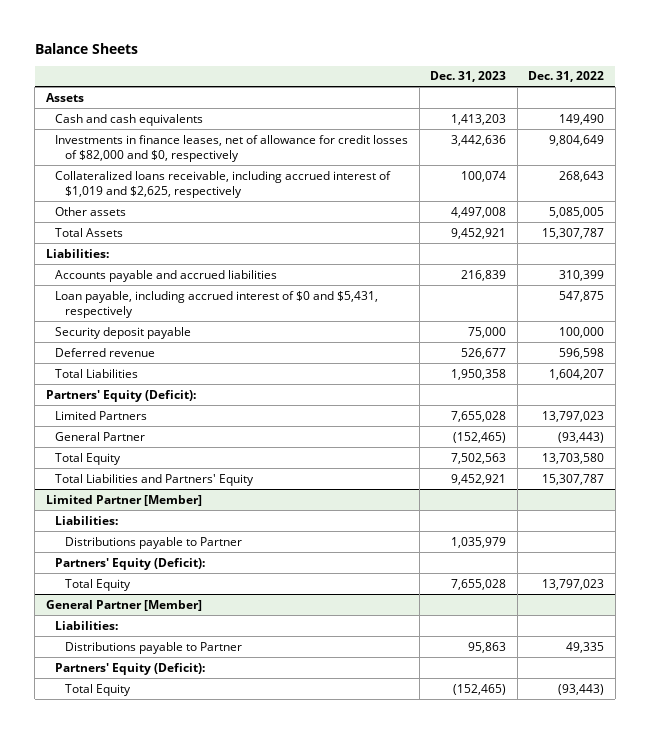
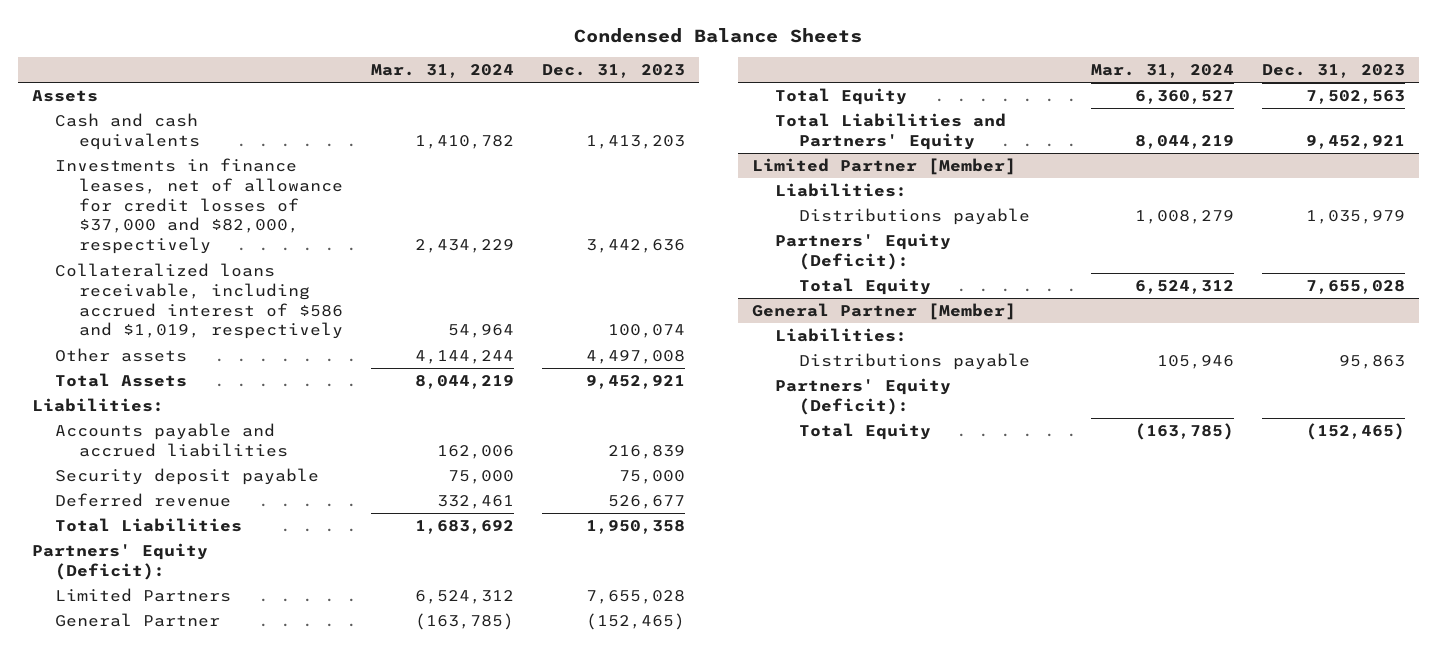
- Balance Sheets
+ Condensed Balance Sheets
- | Dec. 31, 2023 | Dec. 31, 2022
+ | Mar. 31, 2024 | Dec. 31, 2023
- Investments in finance leases, net of allowance for credit losses of $82,000 and $0, respectively | 3,442,636 | 9,804,649
- Collateralized loans receivable, including accrued interest of $1,019 and $2,625, respectively | 100,074 | 268,643
+ Investments in finance leases, net of allowance for credit losses of $37,000 and $82,000, respectively | 2,434,229 | 3,442,636
+ Collateralized loans receivable, including accrued interest of $586 and $1,019, respectively | 54,964 | 100,074
- Loan payable, including accrued interest of $0 and $5,431, respectively | | 547,875
@ Limited Partner [Member]
- Distributions payable to Partner | 1,035,979 |
+ Distributions payable | 1,008,279 | 1,035,979
@ General Partner [Member]
- Distributions payable to Partner | 95,863 | 49,335
+ Distributions payable | 105,946 | 95,863

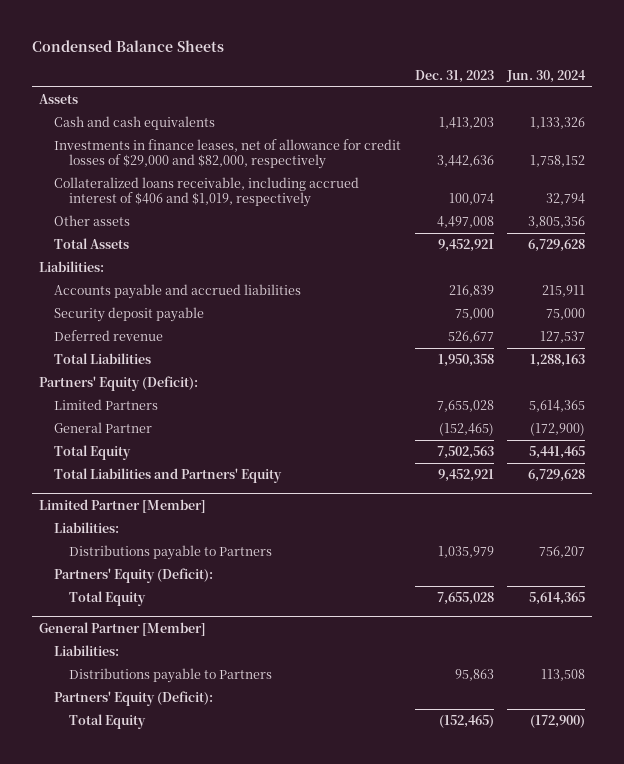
- | Mar. 31, 2024 | Dec. 31, 2023
+ | Dec. 31, 2023 | Jun. 30, 2024
- Investments in finance leases, net of allowance for credit losses of $37,000 and $82,000, respectively | 2,434,229 | 3,442,636
- Collateralized loans receivable, including accrued interest of $586 and $1,019, respectively | 54,964 | 100,074
+ Investments in finance leases, net of allowance for credit losses of $29,000 and $82,000, respectively | 3,442,636 | 1,758,152
+ Collateralized loans receivable, including accrued interest of $406 and $1,019, respectively | 100,074 | 32,794
@ Limited Partner [Member]
- Distributions payable | 1,008,279 | 1,035,979
+ Distributions payable to Partners | 1,035,979 | 756,207
@ General Partner [Member]
- Distributions payable | 105,946 | 95,863
+ Distributions payable to Partners | 95,863 | 113,508

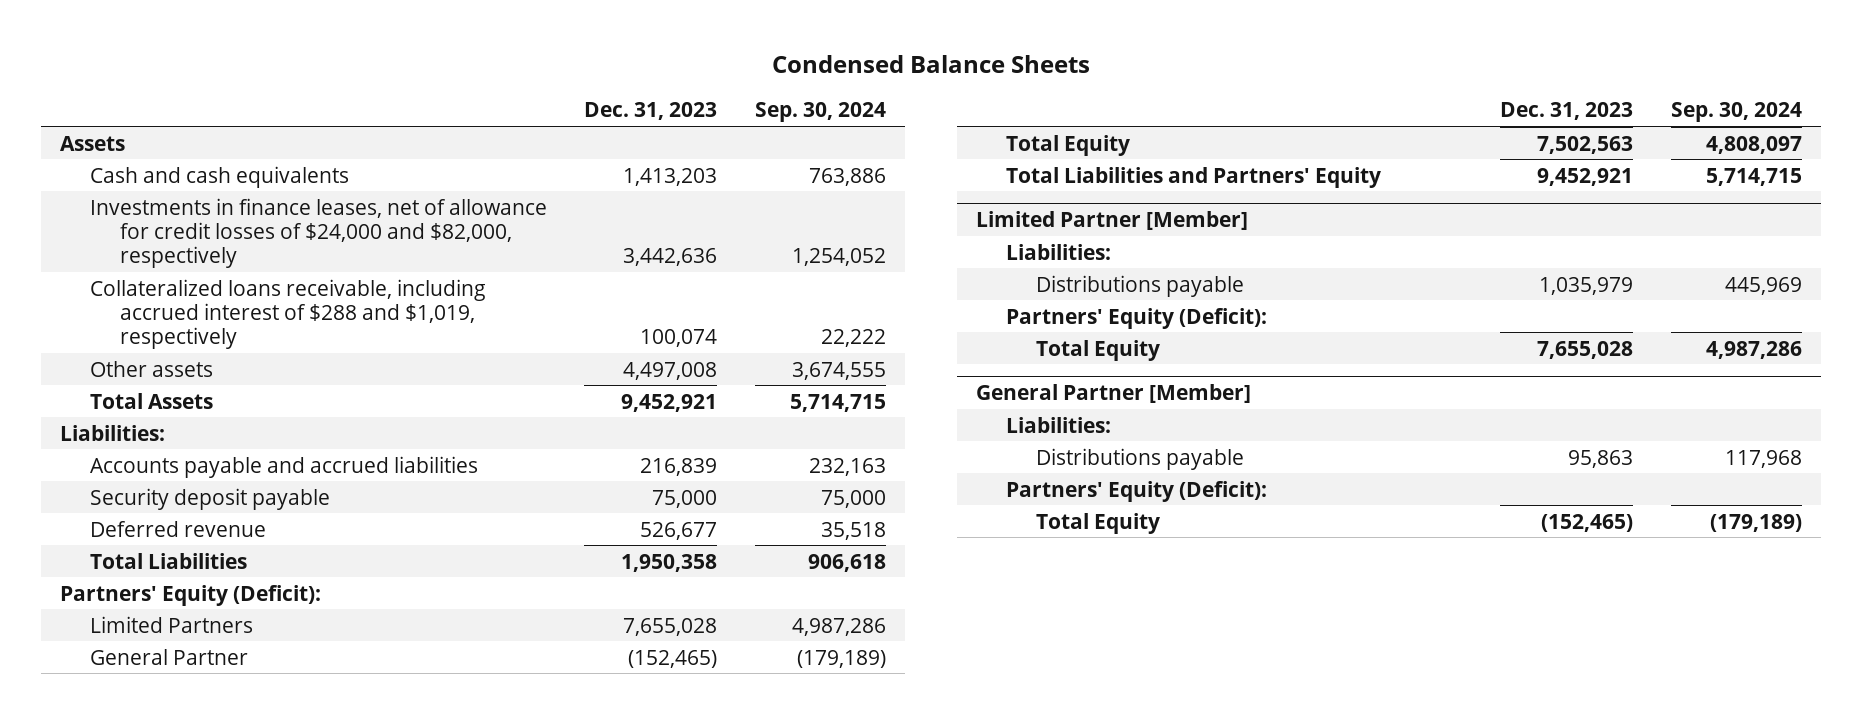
- | Dec. 31, 2023 | Jun. 30, 2024
+ | Dec. 31, 2023 | Sep. 30, 2024
- Investments in finance leases, net of allowance for credit losses of $29,000 and $82,000, respectively | 3,442,636 | 1,758,152
- Collateralized loans receivable, including accrued interest of $406 and $1,019, respectively | 100,074 | 32,794
+ Investments in finance leases, net of allowance for credit losses of $24,000 and $82,000, respectively | 3,442,636 | 1,254,052
+ Collateralized loans receivable, including accrued interest of $288 and $1,019, respectively | 100,074 | 22,222
@ Limited Partner [Member]
- Distributions payable to Partners | 1,035,979 | 756,207
+ Distributions payable | 1,035,979 | 445,969
@ General Partner [Member]
- Distributions payable to Partners | 95,863 | 113,508
+ Distributions payable | 95,863 | 117,968

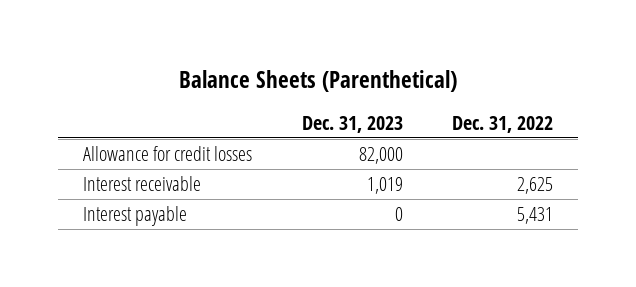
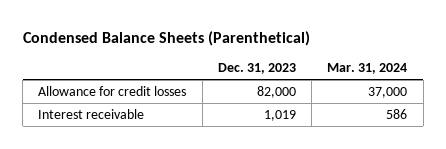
- Balance Sheets (Parenthetical)
+ Condensed Balance Sheets (Parenthetical)
- | Dec. 31, 2023 | Dec. 31, 2022
+ | Dec. 31, 2023 | Mar. 31, 2024
- Interest payable | 0 | 5,431

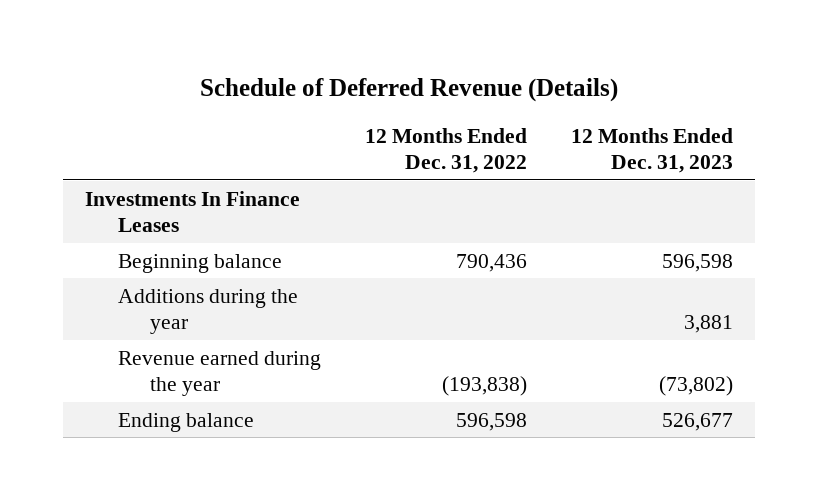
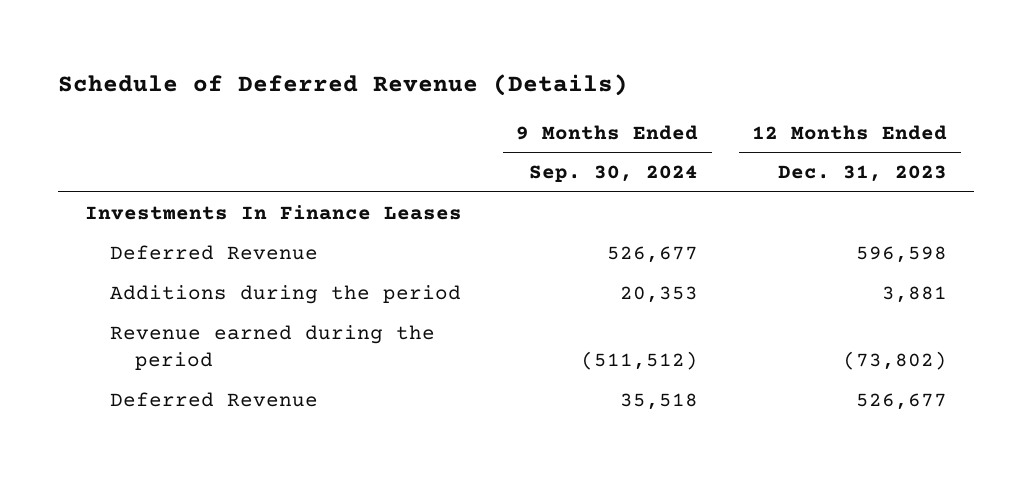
- | 12 Months Ended Dec. 31, 2022 | 12 Months Ended Dec. 31, 2023
+ | 9 Months Ended Sep. 30, 2024 | 12 Months Ended Dec. 31, 2023
- Beginning balance | 790,436 | 596,598
- Additions during the year | | 3,881
- Revenue earned during the year | (193,838) | (73,802)
- Ending balance | 596,598 | 526,677
+ Deferred Revenue | 526,677 | 596,598
+ Additions during the period | 20,353 | 3,881
+ Revenue earned during the period | (511,512) | (73,802)
+ Deferred Revenue | 35,518 | 526,677

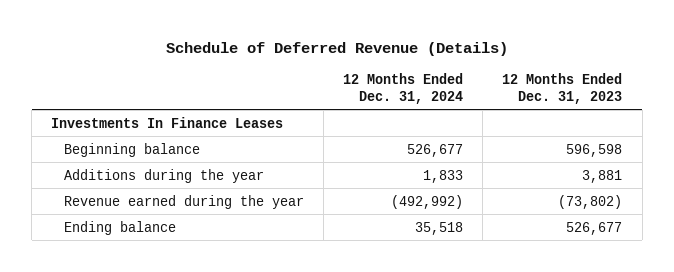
- | 9 Months Ended Sep. 30, 2024 | 12 Months Ended Dec. 31, 2023
+ | 12 Months Ended Dec. 31, 2024 | 12 Months Ended Dec. 31, 2023
- Deferred Revenue | 526,677 | 596,598
- Additions during the period | 20,353 | 3,881
- Revenue earned during the period | (511,512) | (73,802)
- Deferred Revenue | 35,518 | 526,677
+ Beginning balance | 526,677 | 596,598
+ Additions during the year | 1,833 | 3,881
+ Revenue earned during the year | (492,992) | (73,802)
+ Ending balance | 35,518 | 526,677

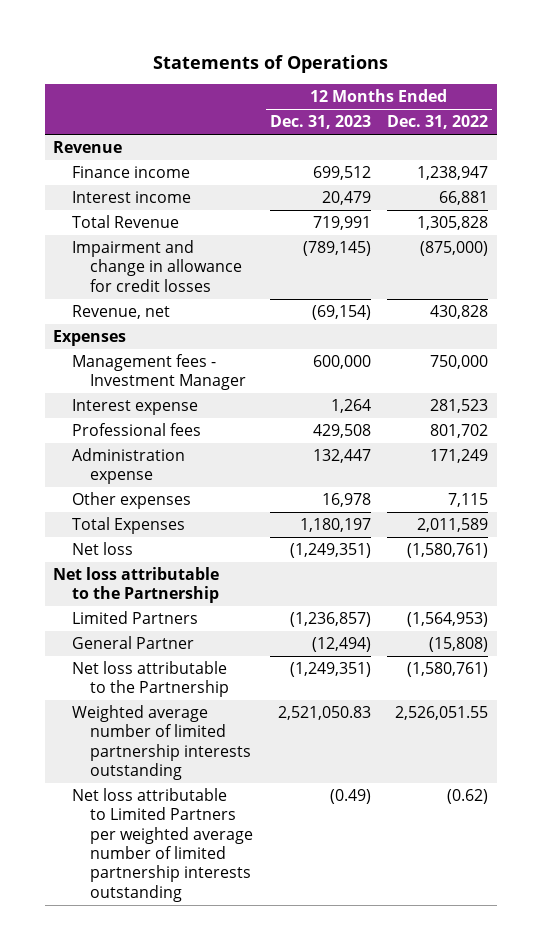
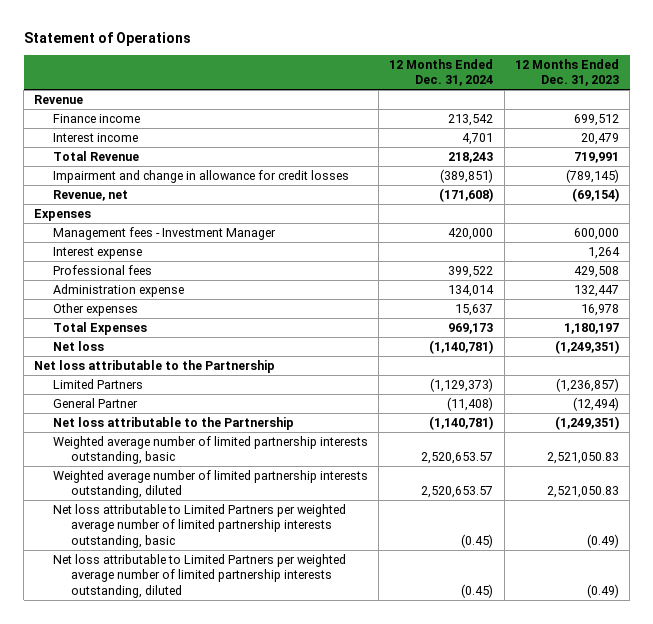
- Statements of Operations
+ Statement of Operations
- | 12 Months Ended Dec. 31, 2023 | 12 Months Ended Dec. 31, 2022
+ | 12 Months Ended Dec. 31, 2024 | 12 Months Ended Dec. 31, 2023
- Weighted average number of limited partnership interests outstanding | 2,521,050.83 | 2,526,051.55
- Net loss attributable to Limited Partners per weighted average number of limited partnership interests outstanding | (0.49) | (0.62)
+ Weighted average number of limited partnership interests outstanding, basic | 2,520,653.57 | 2,521,050.83
+ Weighted average number of limited partnership interests outstanding, diluted | 2,520,653.57 | 2,521,050.83
+ Net loss attributable to Limited Partners per weighted average number of limited partnership interests outstanding, basic | (0.45) | (0.49)
+ Net loss attributable to Limited Partners per weighted average number of limited partnership interests outstanding, diluted | (0.45) | (0.49)

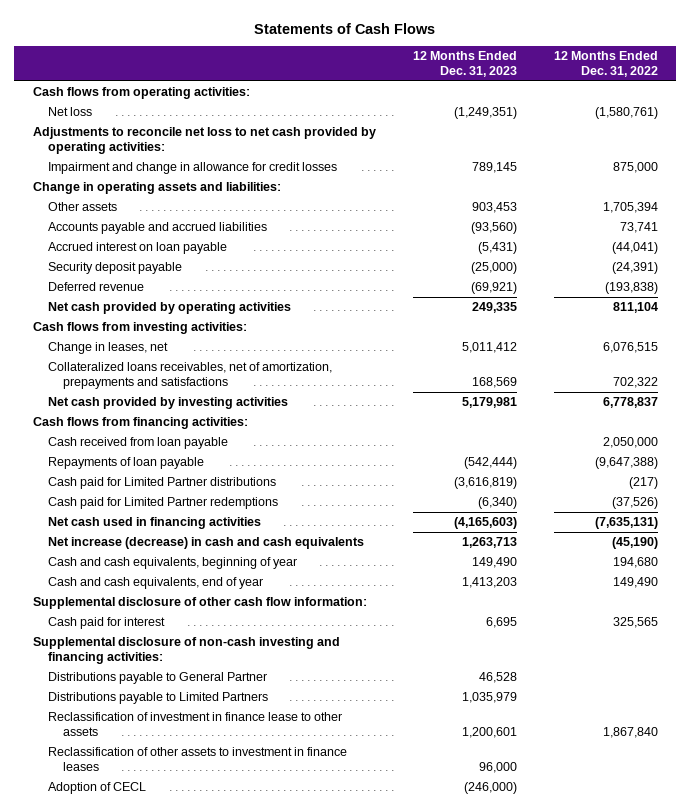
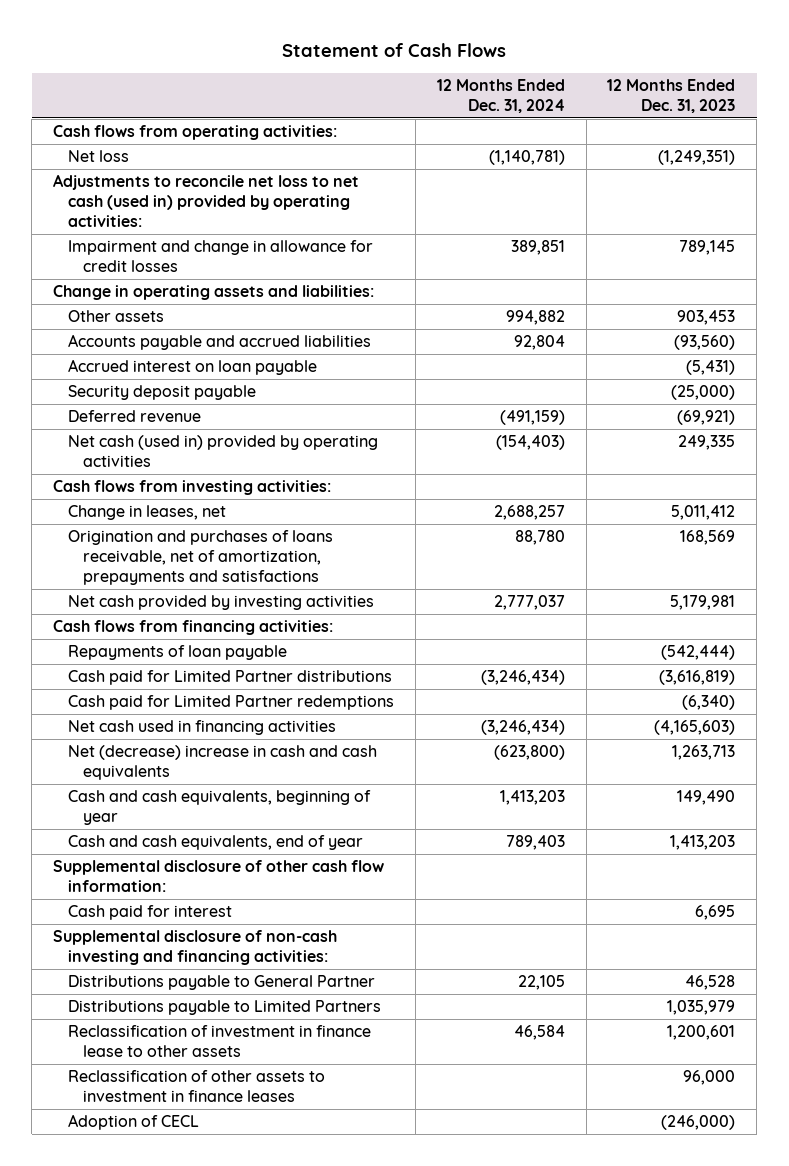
- Statements of Cash Flows
+ Statement of Cash Flows
- | 12 Months Ended Dec. 31, 2023 | 12 Months Ended Dec. 31, 2022
+ | 12 Months Ended Dec. 31, 2024 | 12 Months Ended Dec. 31, 2023
- Adjustments to reconcile net loss to net cash provided by operating activities:
+ Adjustments to reconcile net loss to net cash (used in) provided by operating activities:
- Net cash provided by operating activities | 249,335 | 811,104
+ Net cash (used in) provided by operating activities | (154,403) | 249,335
- Collateralized loans receivables, net of amortization, prepayments and satisfactions | 168,569 | 702,322
+ Origination and purchases of loans receivable, net of amortization, prepayments and satisfactions | 88,780 | 168,569
- Cash received from loan payable | | 2,050,000
- Net increase (decrease) in cash and cash equivalents | 1,263,713 | (45,190)
+ Net (decrease) increase in cash and cash equivalents | (623,800) | 1,263,713

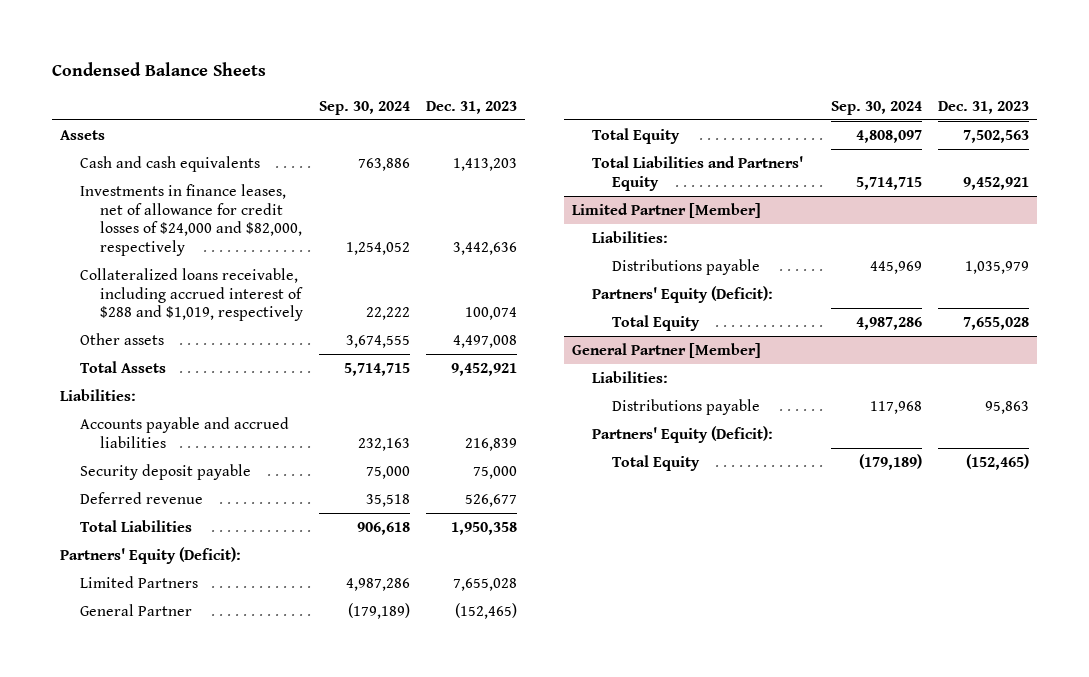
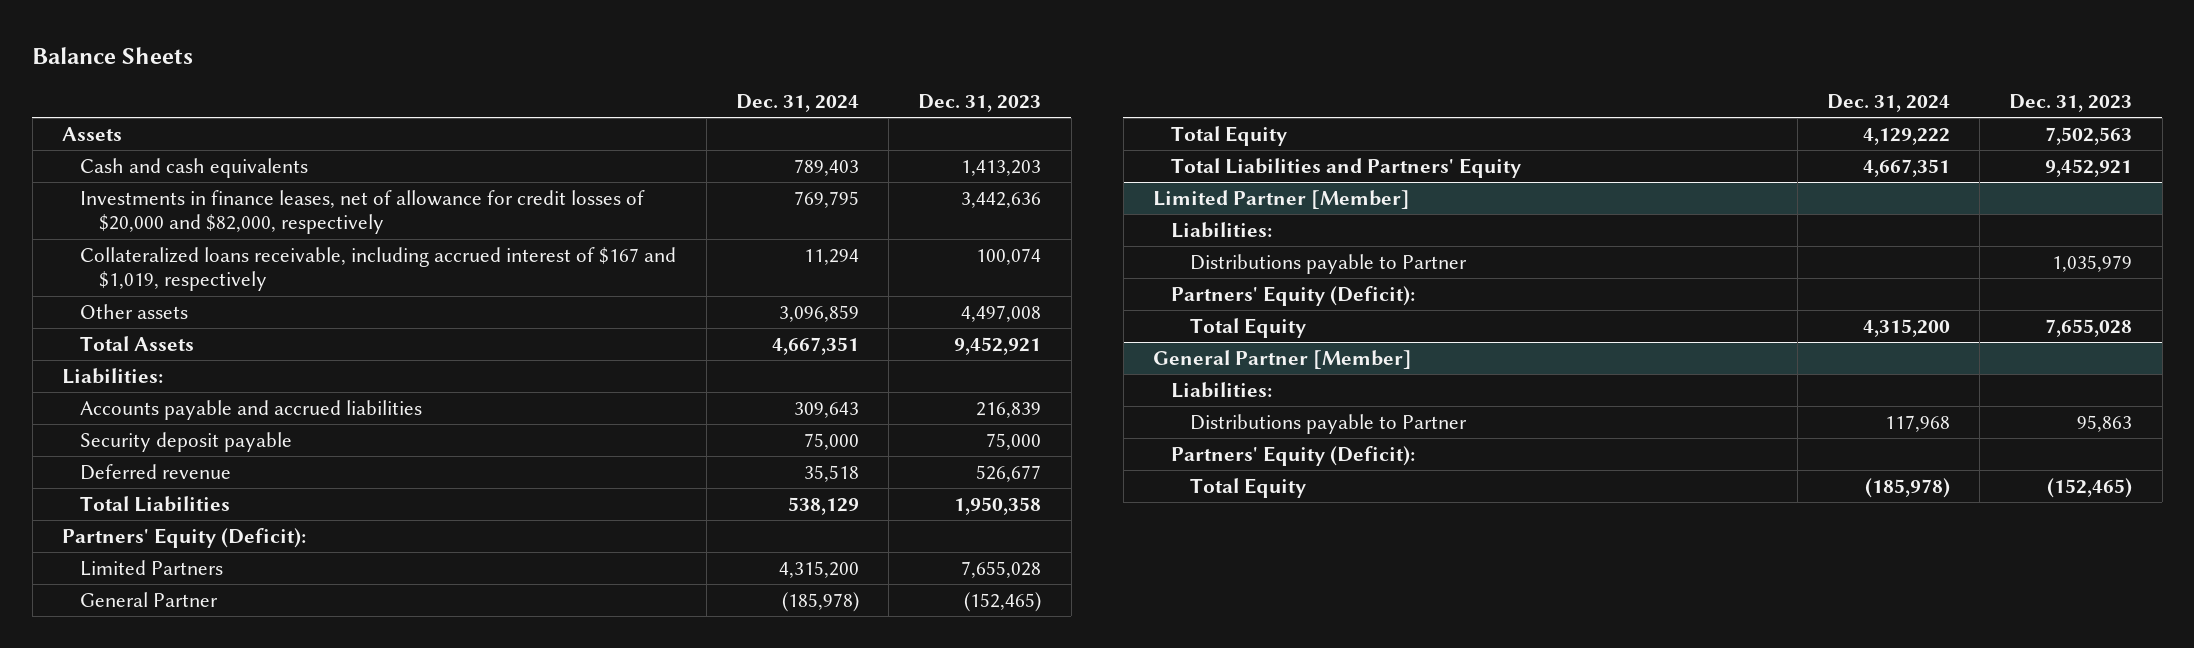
- Condensed Balance Sheets
+ Balance Sheets
- | Sep. 30, 2024 | Dec. 31, 2023
+ | Dec. 31, 2024 | Dec. 31, 2023
- Investments in finance leases, net of allowance for credit losses of $24,000 and $82,000, respectively | 1,254,052 | 3,442,636
- Collateralized loans receivable, including accrued interest of $288 and $1,019, respectively | 22,222 | 100,074
+ Investments in finance leases, net of allowance for credit losses of $20,000 and $82,000, respectively | 769,795 | 3,442,636
+ Collateralized loans receivable, including accrued interest of $167 and $1,019, respectively | 11,294 | 100,074
@ Limited Partner [Member]
- Distributions payable | 445,969 | 1,035,979
+ Distributions payable to Partner | | 1,035,979
@ General Partner [Member]
- Distributions payable | 117,968 | 95,863
+ Distributions payable to Partner | 117,968 | 95,863

